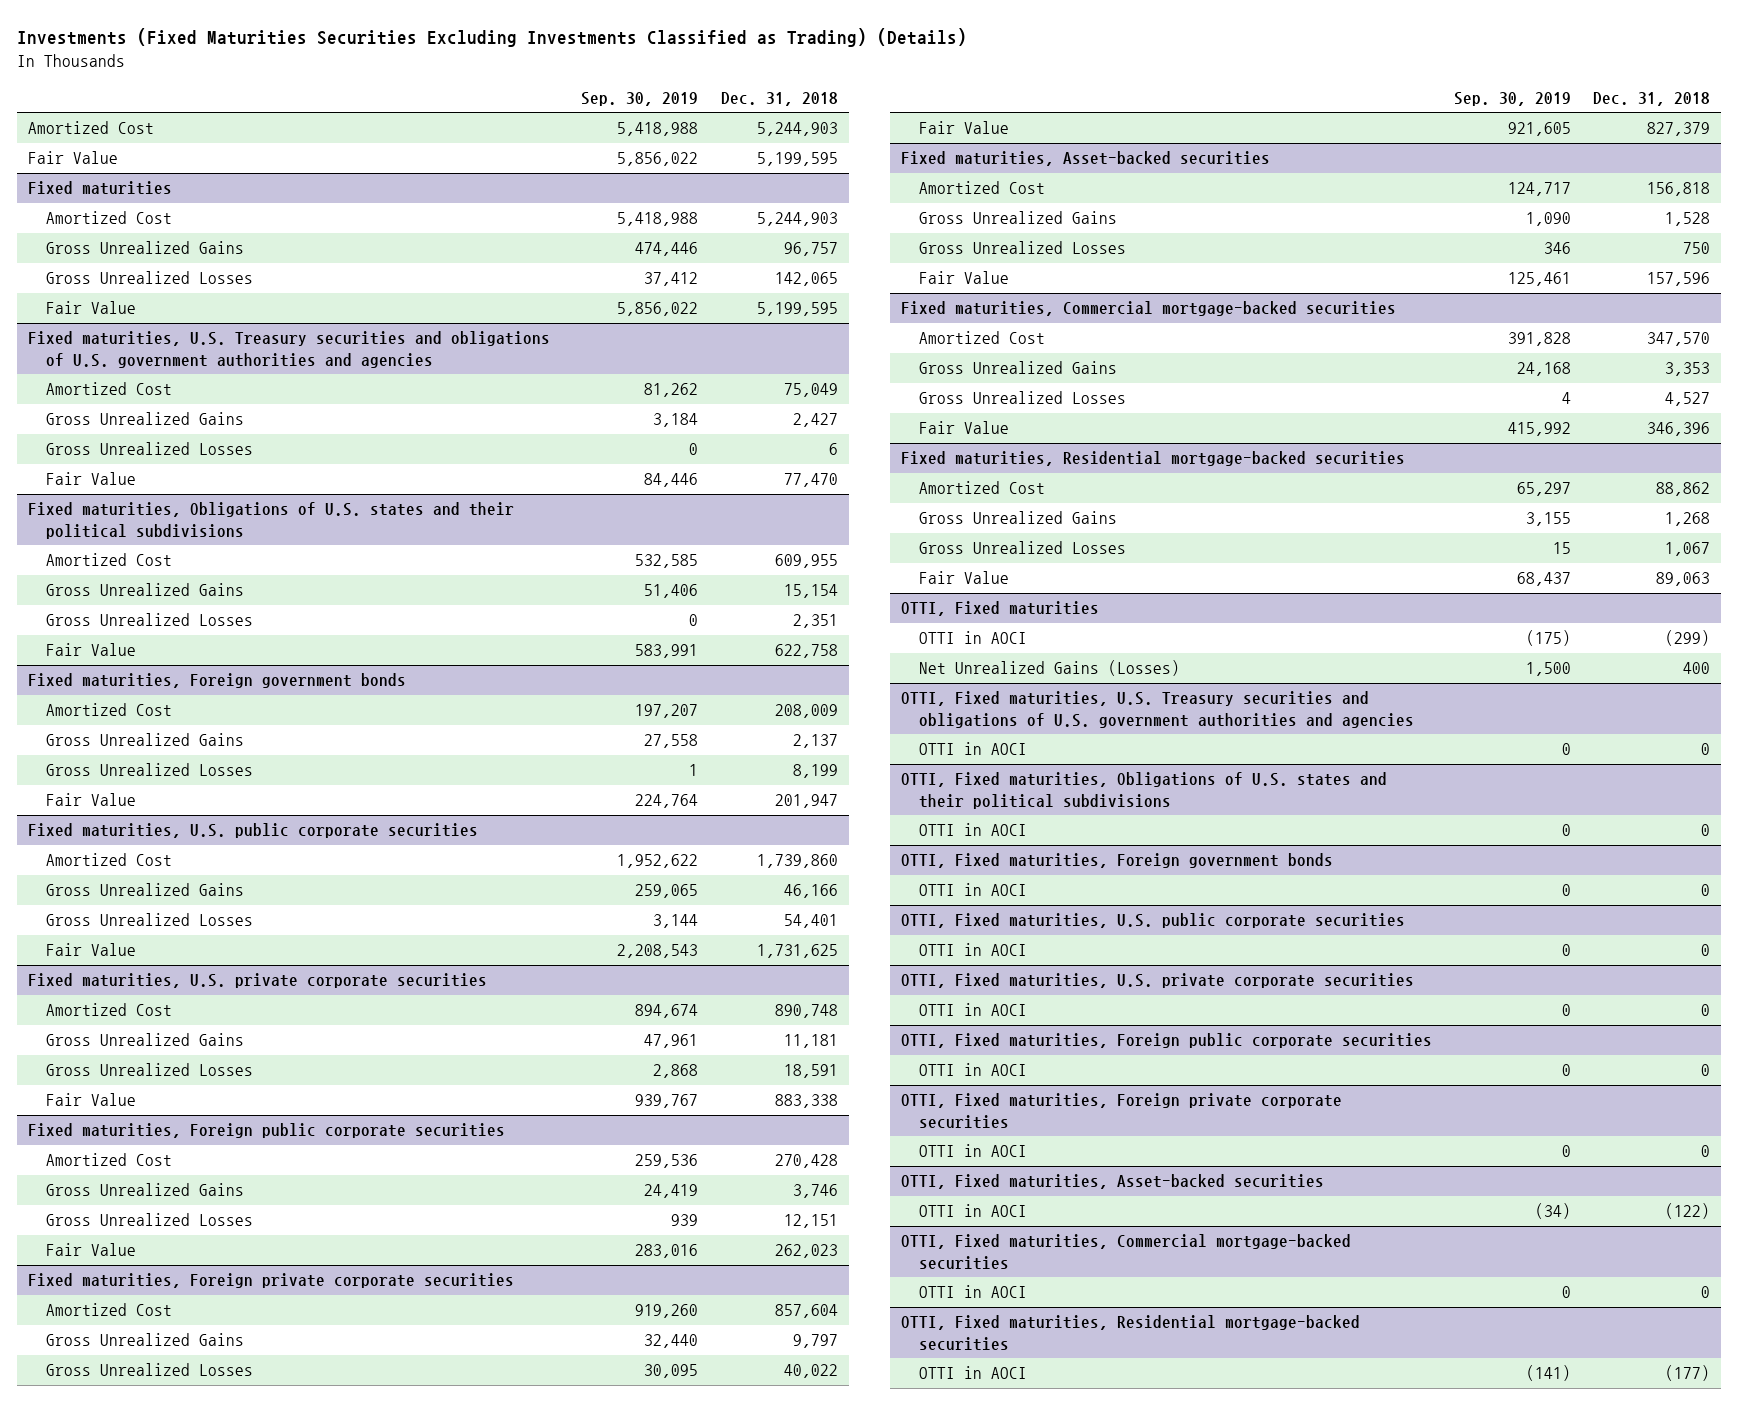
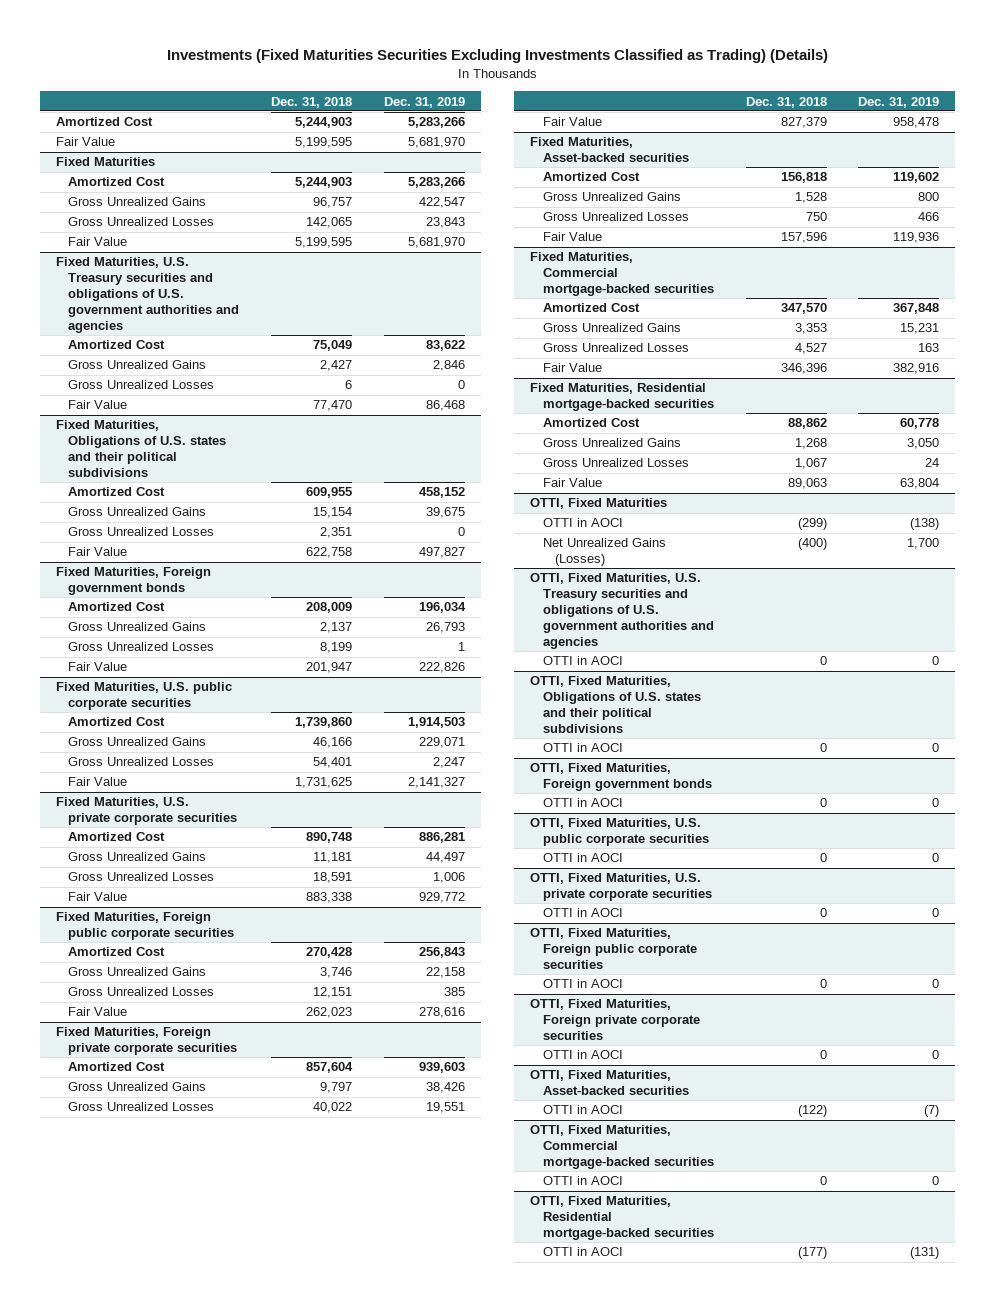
- | Sep. 30, 2019 | Dec. 31, 2018
+ | Dec. 31, 2018 | Dec. 31, 2019
- Fixed maturities
+ Fixed Maturities
- Fixed maturities, U.S. Treasury securities and obligations of U.S. government authorities and agencies
+ Fixed Maturities, U.S. Treasury securities and obligations of U.S. government authorities and agencies
- Fixed maturities, Obligations of U.S. states and their political subdivisions
+ Fixed Maturities, Obligations of U.S. states and their political subdivisions
- Fixed maturities, Foreign government bonds
+ Fixed Maturities, Foreign government bonds
- Fixed maturities, U.S. public corporate securities
+ Fixed Maturities, U.S. public corporate securities
- Fixed maturities, U.S. private corporate securities
+ Fixed Maturities, U.S. private corporate securities
- Fixed maturities, Foreign public corporate securities
+ Fixed Maturities, Foreign public corporate securities
- Fixed maturities, Foreign private corporate securities
+ Fixed Maturities, Foreign private corporate securities
- Fixed maturities, Asset-backed securities
+ Fixed Maturities, Asset-backed securities
- Fixed maturities, Commercial mortgage-backed securities
+ Fixed Maturities, Commercial mortgage-backed securities
- Fixed maturities, Residential mortgage-backed securities
+ Fixed Maturities, Residential mortgage-backed securities
- OTTI, Fixed maturities
+ OTTI, Fixed Maturities
- Net Unrealized Gains (Losses) | 1,500 | 400
- OTTI, Fixed maturities, U.S. Treasury securities and obligations of U.S. government authorities and agencies
+ Net Unrealized Gains (Losses) | (400) | 1,700
+ OTTI, Fixed Maturities, U.S. Treasury securities and obligations of U.S. government authorities and agencies
- OTTI, Fixed maturities, Obligations of U.S. states and their political subdivisions
+ OTTI, Fixed Maturities, Obligations of U.S. states and their political subdivisions
- OTTI, Fixed maturities, Foreign government bonds
+ OTTI, Fixed Maturities, Foreign government bonds
- OTTI, Fixed maturities, U.S. public corporate securities
+ OTTI, Fixed Maturities, U.S. public corporate securities
- OTTI, Fixed maturities, U.S. private corporate securities
+ OTTI, Fixed Maturities, U.S. private corporate securities
- OTTI, Fixed maturities, Foreign public corporate securities
+ OTTI, Fixed Maturities, Foreign public corporate securities
- OTTI, Fixed maturities, Foreign private corporate securities
+ OTTI, Fixed Maturities, Foreign private corporate securities
- OTTI, Fixed maturities, Asset-backed securities
+ OTTI, Fixed Maturities, Asset-backed securities
- OTTI, Fixed maturities, Commercial mortgage-backed securities
+ OTTI, Fixed Maturities, Commercial mortgage-backed securities
- OTTI, Fixed maturities, Residential mortgage-backed securities
+ OTTI, Fixed Maturities, Residential mortgage-backed securities

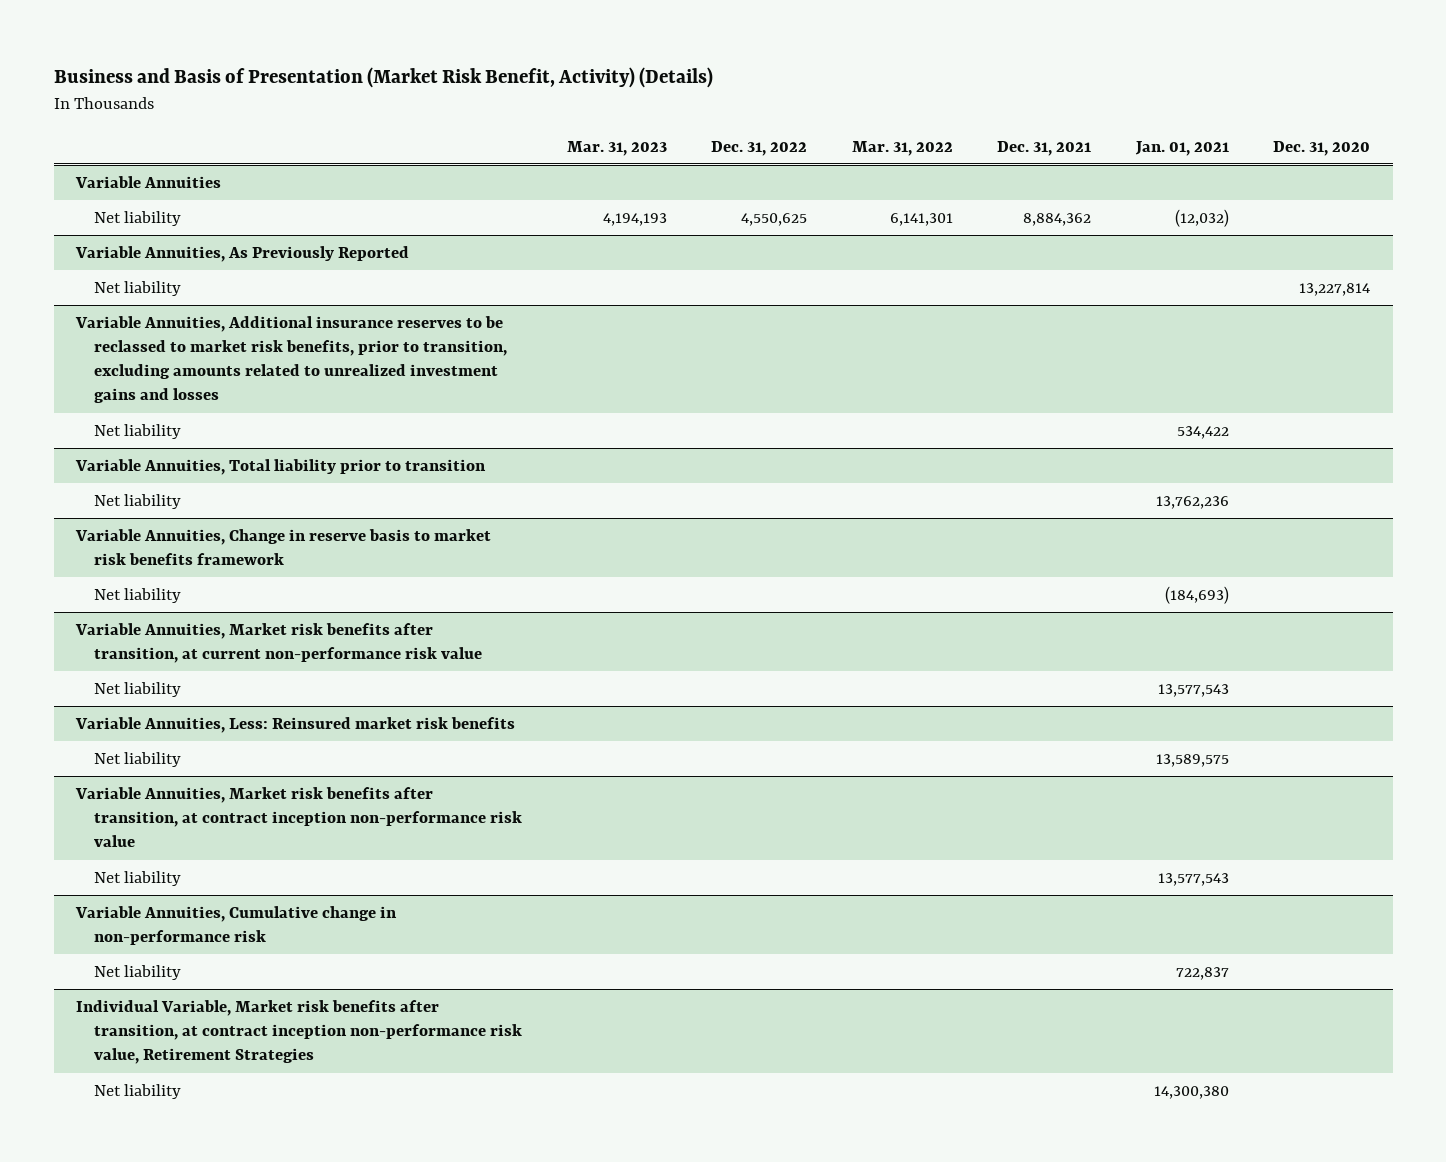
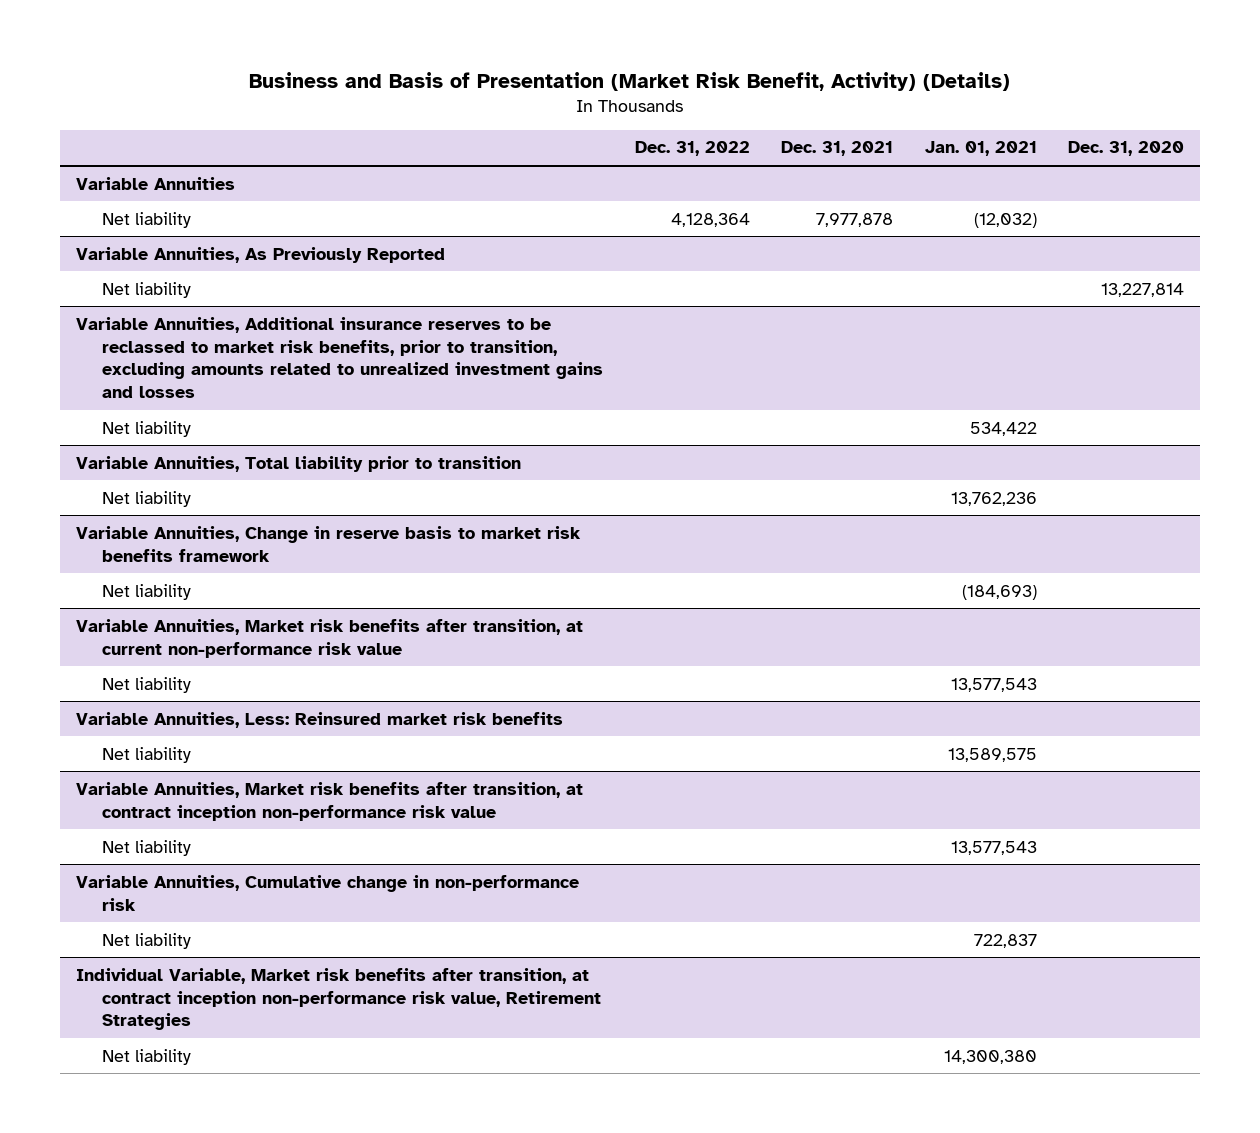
- | Mar. 31, 2023 | Dec. 31, 2022 | Mar. 31, 2022 | Dec. 31, 2021 | Jan. 01, 2021 | Dec. 31, 2020
+ | Dec. 31, 2022 | Dec. 31, 2021 | Jan. 01, 2021 | Dec. 31, 2020
@ Variable Annuities
- Net liability | 4,194,193 | 4,550,625 | 6,141,301 | 8,884,362 | (12,032) |
+ Net liability | 4,128,364 | 7,977,878 | (12,032) |

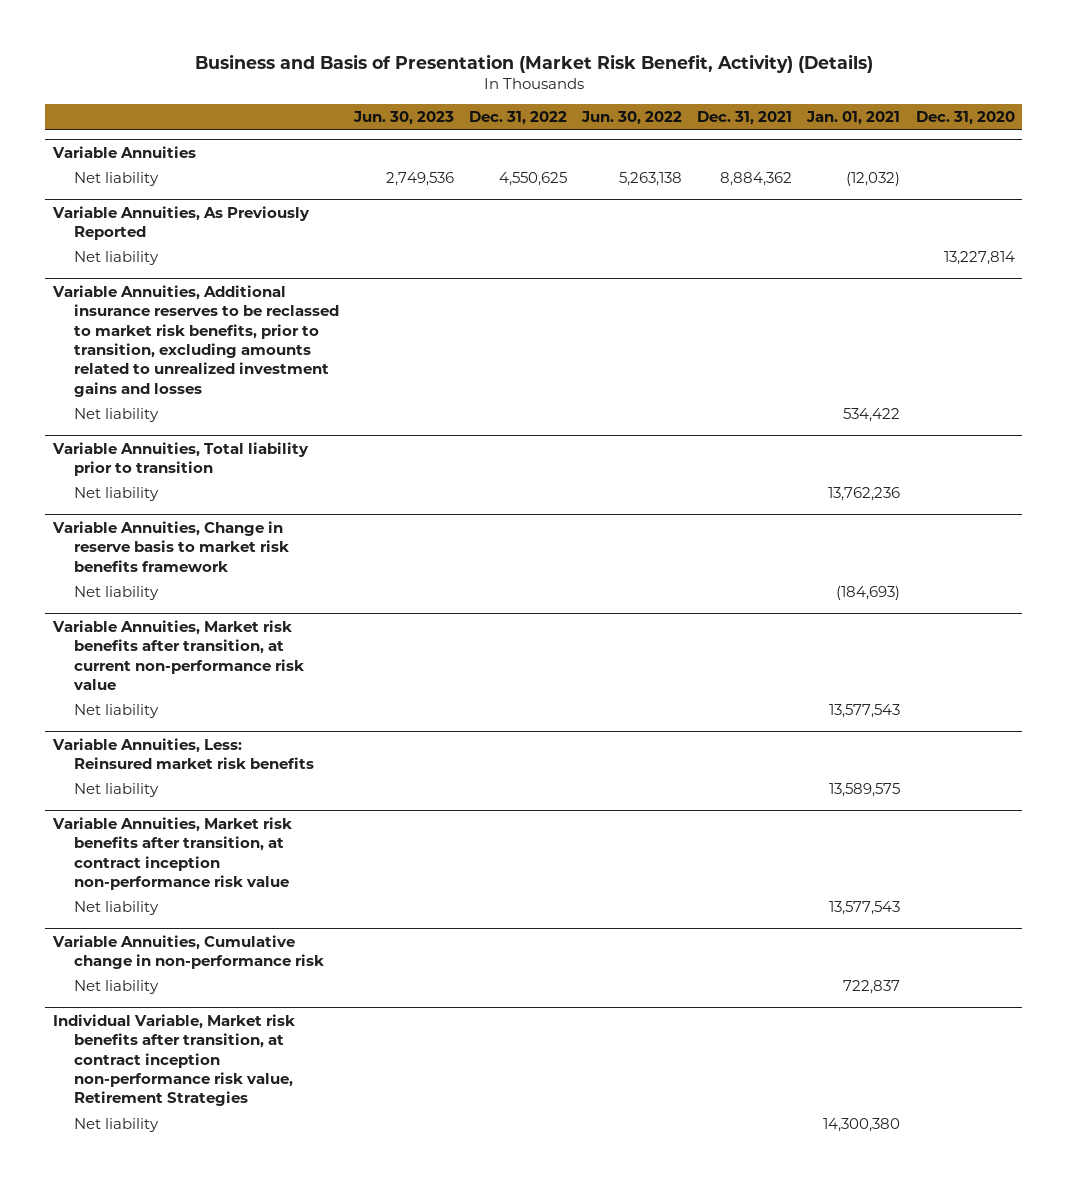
- | Dec. 31, 2022 | Dec. 31, 2021 | Jan. 01, 2021 | Dec. 31, 2020
+ | Jun. 30, 2023 | Dec. 31, 2022 | Jun. 30, 2022 | Dec. 31, 2021 | Jan. 01, 2021 | Dec. 31, 2020
@ Variable Annuities
- Net liability | 4,128,364 | 7,977,878 | (12,032) |
+ Net liability | 2,749,536 | 4,550,625 | 5,263,138 | 8,884,362 | (12,032) |

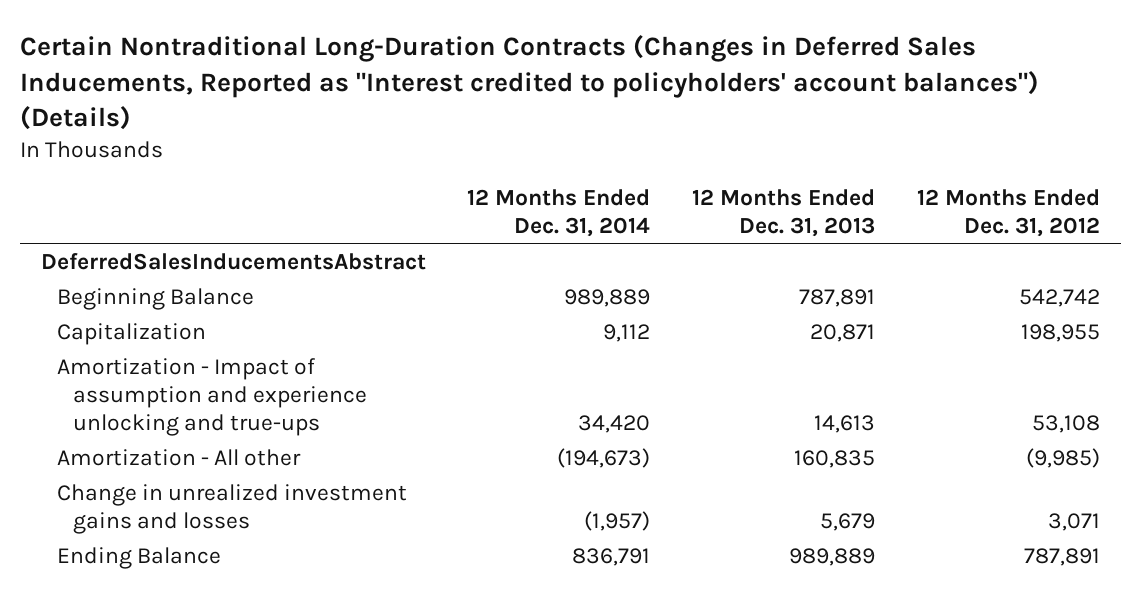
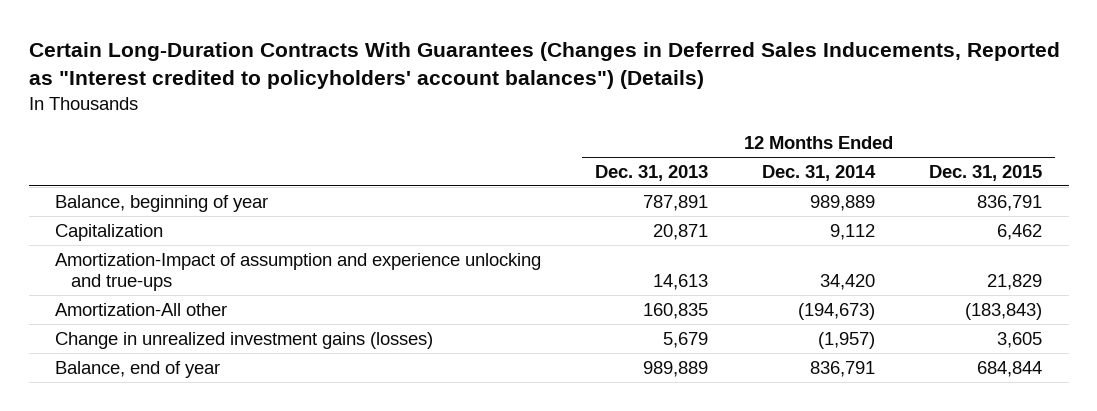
- Certain Nontraditional Long-Duration Contracts (Changes in Deferred Sales Inducements, Reported as "Interest credited to policyholders' account balances") (Details)
+ Certain Long-Duration Contracts With Guarantees (Changes in Deferred Sales Inducements, Reported as "Interest credited to policyholders' account balances") (Details)
- | 12 Months Ended Dec. 31, 2014 | 12 Months Ended Dec. 31, 2013 | 12 Months Ended Dec. 31, 2012
+ | 12 Months Ended Dec. 31, 2013 | 12 Months Ended Dec. 31, 2014 | 12 Months Ended Dec. 31, 2015
- DeferredSalesInducementsAbstract
- Beginning Balance | 989,889 | 787,891 | 542,742
+ Balance, beginning of year | 787,891 | 989,889 | 836,791
- Amortization - Impact of assumption and experience unlocking and true-ups | 34,420 | 14,613 | 53,108
- Amortization - All other | (194,673) | 160,835 | (9,985)
- Change in unrealized investment gains and losses | (1,957) | 5,679 | 3,071
- Ending Balance | 836,791 | 989,889 | 787,891
+ Amortization-Impact of assumption and experience unlocking and true-ups | 14,613 | 34,420 | 21,829
+ Amortization-All other | 160,835 | (194,673) | (183,843)
+ Change in unrealized investment gains (losses) | 5,679 | (1,957) | 3,605
+ Balance, end of year | 989,889 | 836,791 | 684,844

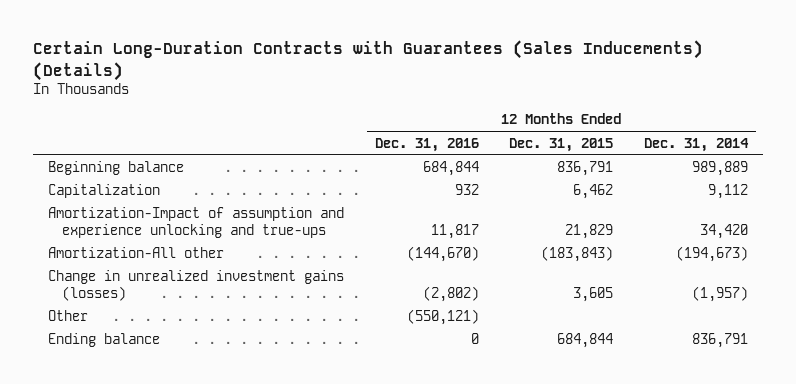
- Certain Long-Duration Contracts With Guarantees (Changes in Deferred Sales Inducements, Reported as "Interest credited to policyholders' account balances") (Details)
+ Certain Long-Duration Contracts with Guarantees (Sales Inducements) (Details)
- | 12 Months Ended Dec. 31, 2013 | 12 Months Ended Dec. 31, 2014 | 12 Months Ended Dec. 31, 2015
+ | 12 Months Ended Dec. 31, 2016 | 12 Months Ended Dec. 31, 2015 | 12 Months Ended Dec. 31, 2014
- Balance, beginning of year | 787,891 | 989,889 | 836,791
+ Beginning balance | 684,844 | 836,791 | 989,889
- Balance, end of year | 989,889 | 836,791 | 684,844
+ Other | (550,121) | |
+ Ending balance | 0 | 684,844 | 836,791

